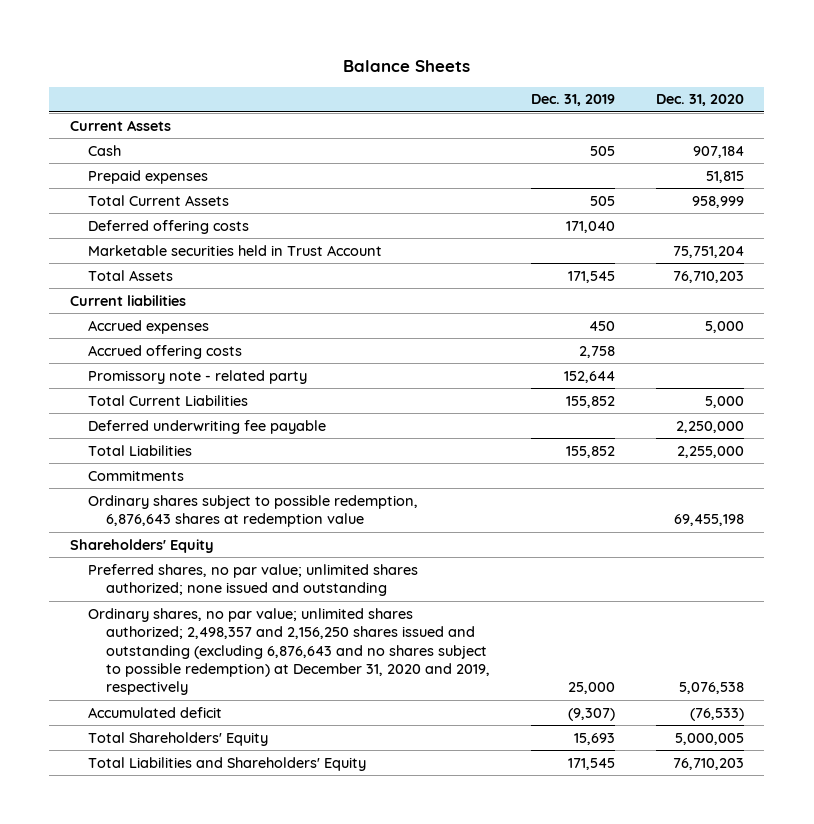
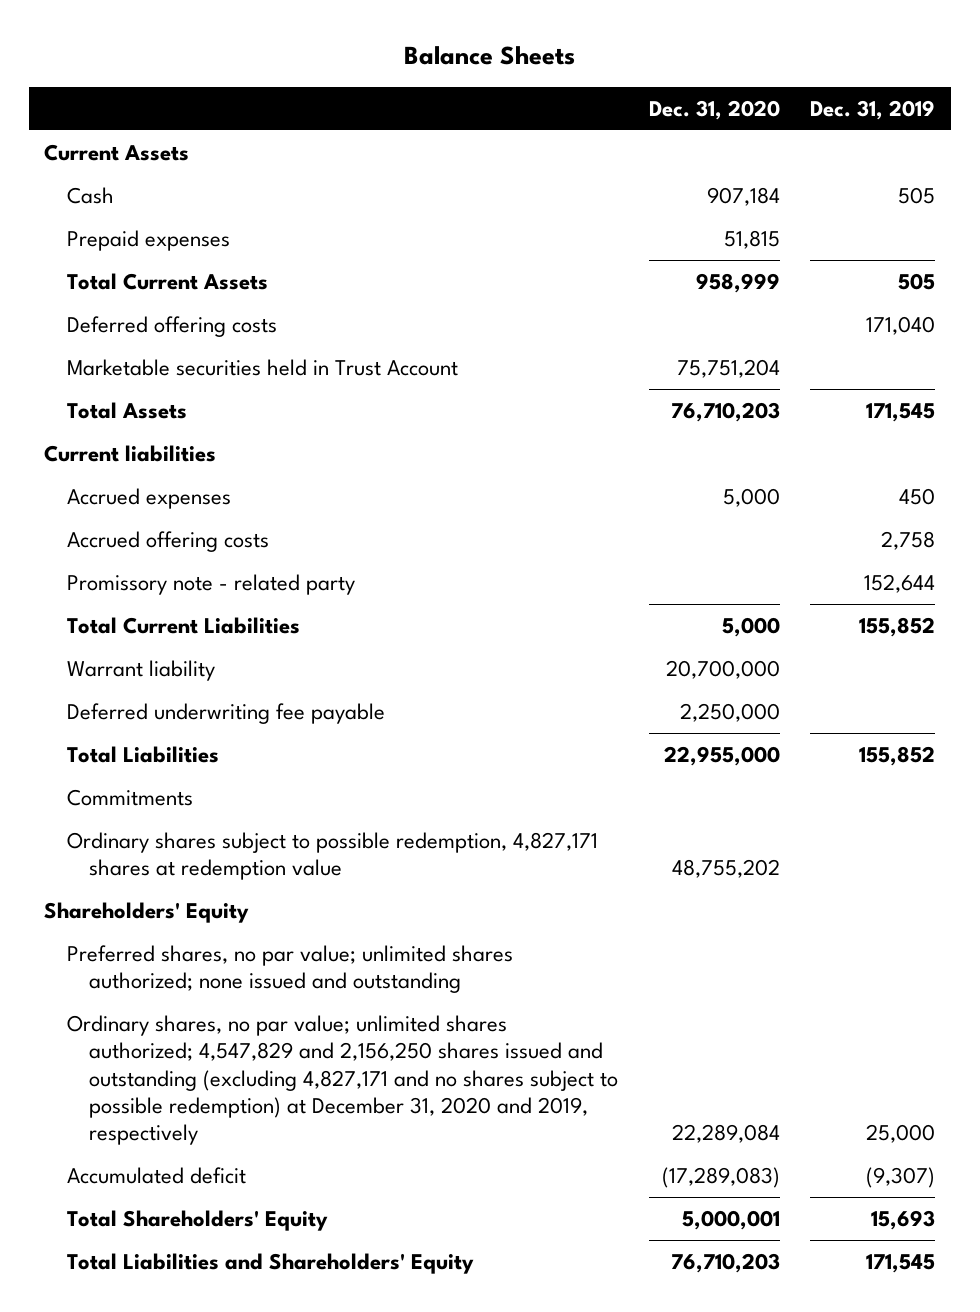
- | Dec. 31, 2019 | Dec. 31, 2020
+ | Dec. 31, 2020 | Dec. 31, 2019
+ Warrant liability | 20,700,000 |
- Total Liabilities | 155,852 | 2,255,000
+ Total Liabilities | 22,955,000 | 155,852
- Ordinary shares subject to possible redemption, 6,876,643 shares at redemption value | | 69,455,198
+ Ordinary shares subject to possible redemption, 4,827,171 shares at redemption value | 48,755,202 |
- Ordinary shares, no par value; unlimited shares authorized; 2,498,357 and 2,156,250 shares issued and outstanding (excluding 6,876,643 and no shares subject to possible redemption) at December 31, 2020 and 2019, respectively | 25,000 | 5,076,538
- Accumulated deficit | (9,307) | (76,533)
- Total Shareholders' Equity | 15,693 | 5,000,005
+ Ordinary shares, no par value; unlimited shares authorized; 4,547,829 and 2,156,250 shares issued and outstanding (excluding 4,827,171 and no shares subject to possible redemption) at December 31, 2020 and 2019, respectively | 22,289,084 | 25,000
+ Accumulated deficit | (17,289,083) | (9,307)
+ Total Shareholders' Equity | 5,000,001 | 15,693

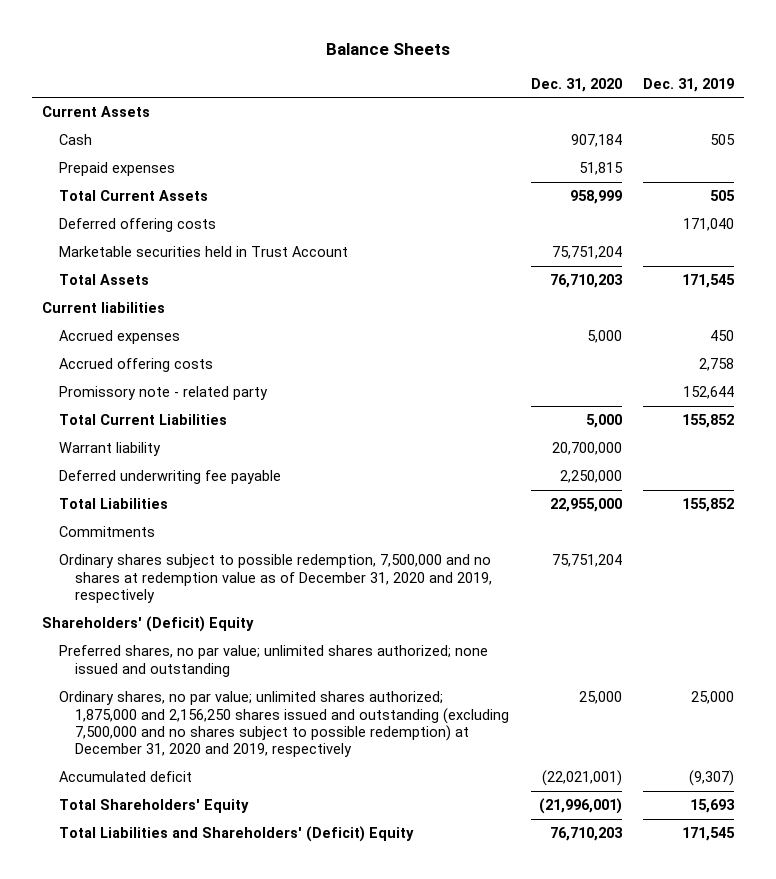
- Ordinary shares subject to possible redemption, 4,827,171 shares at redemption value | 48,755,202 |
- Shareholders' Equity
+ Ordinary shares subject to possible redemption, 7,500,000 and no shares at redemption value as of December 31, 2020 and 2019, respectively | 75,751,204 |
+ Shareholders' (Deficit) Equity
- Ordinary shares, no par value; unlimited shares authorized; 4,547,829 and 2,156,250 shares issued and outstanding (excluding 4,827,171 and no shares subject to possible redemption) at December 31, 2020 and 2019, respectively | 22,289,084 | 25,000
- Accumulated deficit | (17,289,083) | (9,307)
- Total Shareholders' Equity | 5,000,001 | 15,693
- Total Liabilities and Shareholders' Equity | 76,710,203 | 171,545
+ Ordinary shares, no par value; unlimited shares authorized; 1,875,000 and 2,156,250 shares issued and outstanding (excluding 7,500,000 and no shares subject to possible redemption) at December 31, 2020 and 2019, respectively | 25,000 | 25,000
+ Accumulated deficit | (22,021,001) | (9,307)
+ Total Shareholders' Equity | (21,996,001) | 15,693
+ Total Liabilities and Shareholders' (Deficit) Equity | 76,710,203 | 171,545

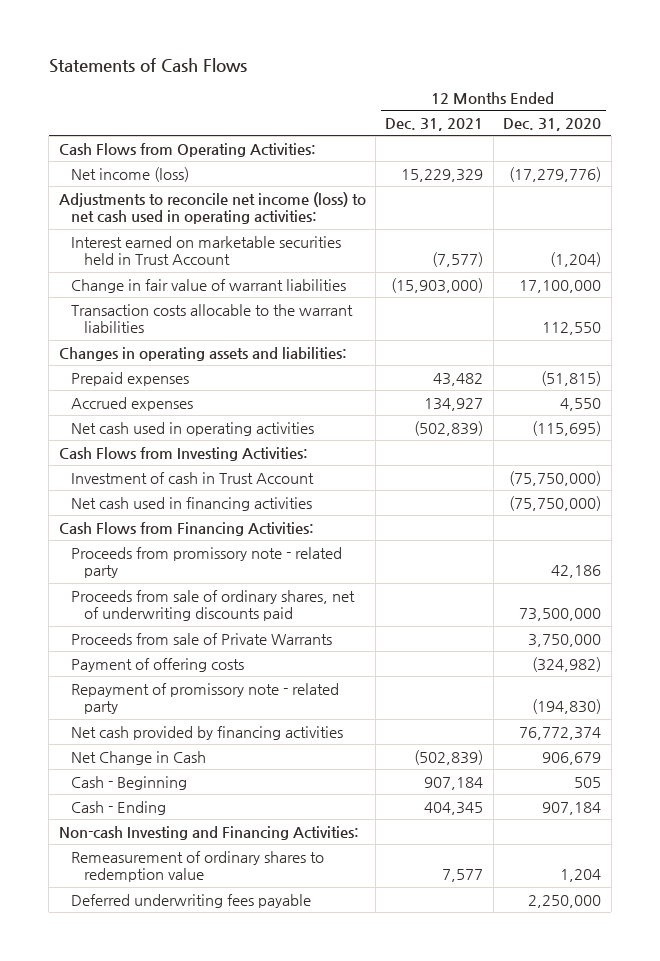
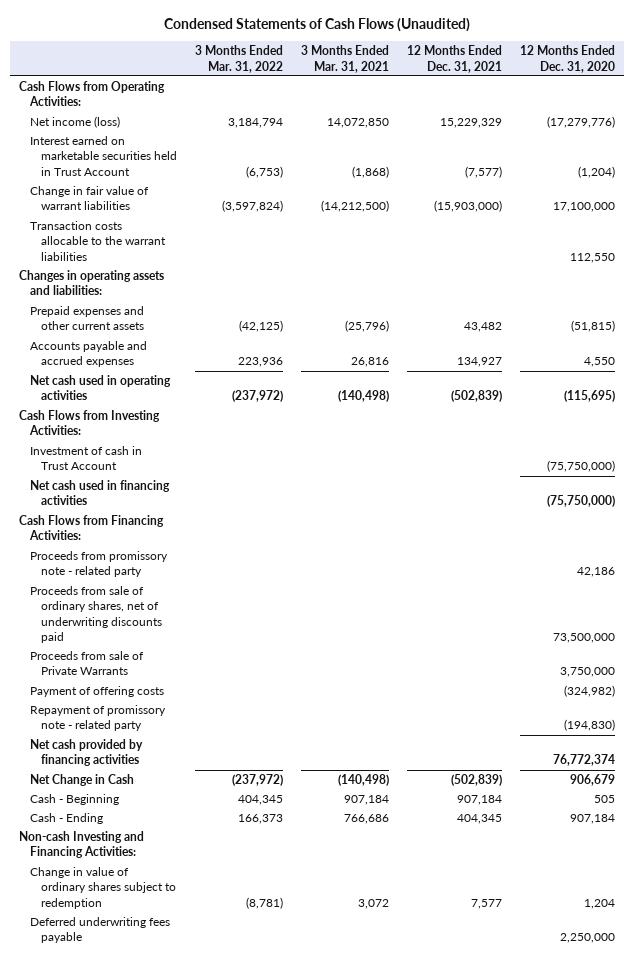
- Statements of Cash Flows
+ Condensed Statements of Cash Flows (Unaudited)
- | 12 Months Ended Dec. 31, 2021 | 12 Months Ended Dec. 31, 2020
+ | 3 Months Ended Mar. 31, 2022 | 3 Months Ended Mar. 31, 2021 | 12 Months Ended Dec. 31, 2021 | 12 Months Ended Dec. 31, 2020
- Adjustments to reconcile net income (loss) to net cash used in operating activities:
- Prepaid expenses | 43,482 | (51,815)
- Accrued expenses | 134,927 | 4,550
+ Prepaid expenses and other current assets | (42,125) | (25,796) | 43,482 | (51,815)
+ Accounts payable and accrued expenses | 223,936 | 26,816 | 134,927 | 4,550
- Remeasurement of ordinary shares to redemption value | 7,577 | 1,204
+ Change in value of ordinary shares subject to redemption | (8,781) | 3,072 | 7,577 | 1,204

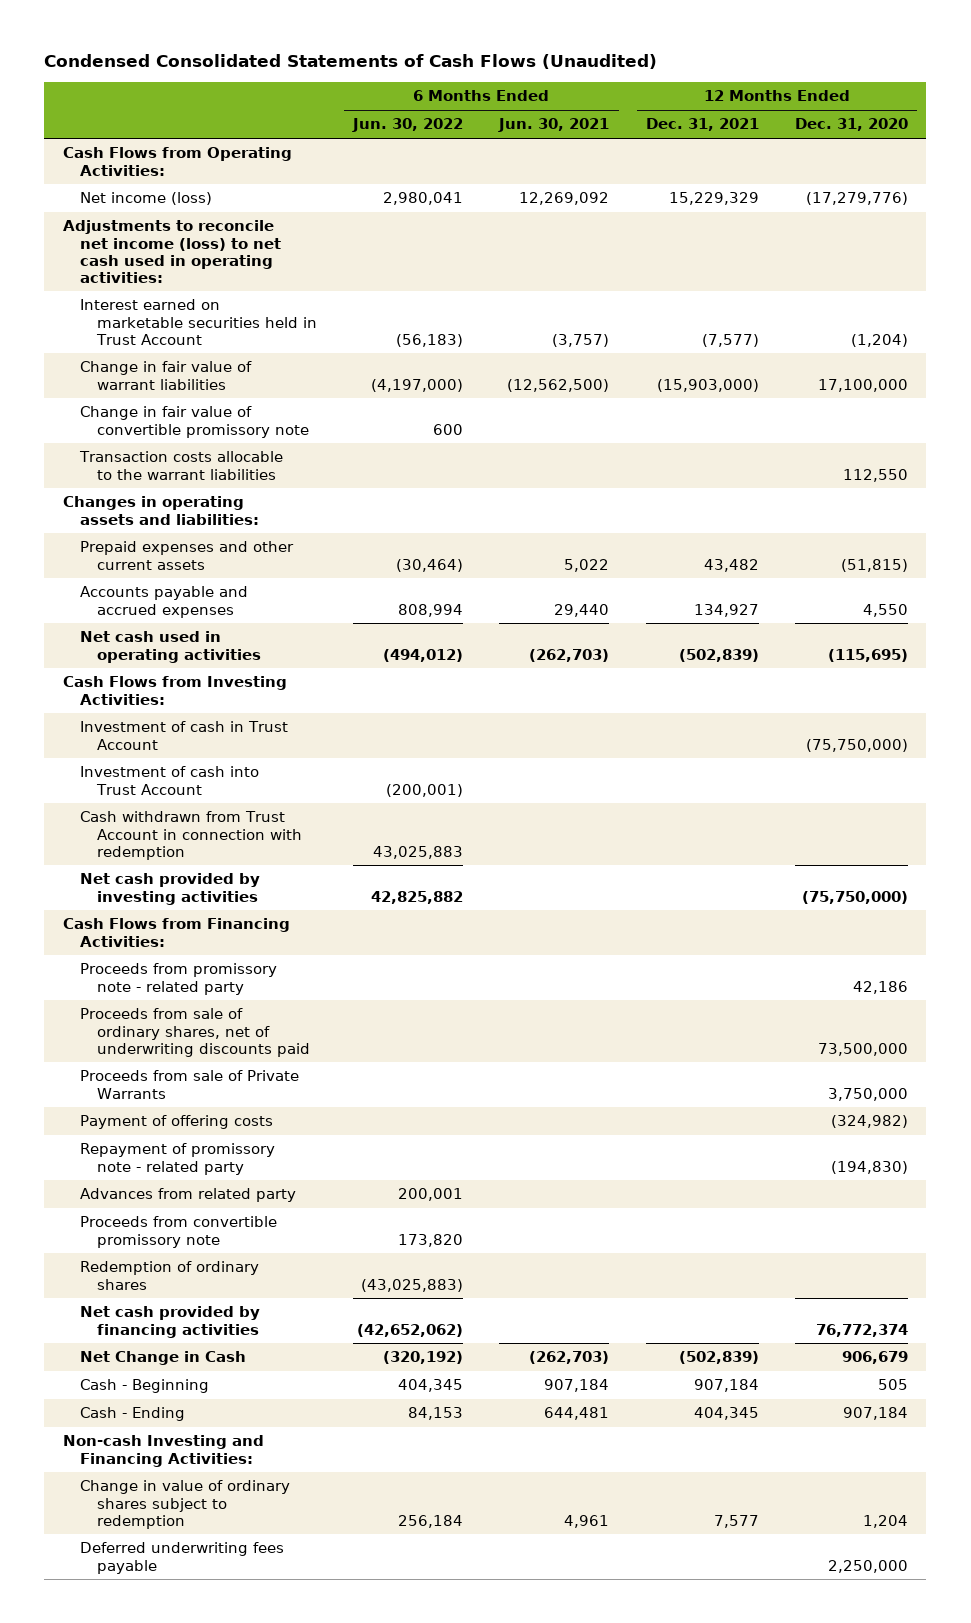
- Condensed Statements of Cash Flows (Unaudited)
+ Condensed Consolidated Statements of Cash Flows (Unaudited)
- | 3 Months Ended Mar. 31, 2022 | 3 Months Ended Mar. 31, 2021 | 12 Months Ended Dec. 31, 2021 | 12 Months Ended Dec. 31, 2020
+ | 6 Months Ended Jun. 30, 2022 | 6 Months Ended Jun. 30, 2021 | 12 Months Ended Dec. 31, 2021 | 12 Months Ended Dec. 31, 2020
+ Adjustments to reconcile net income (loss) to net cash used in operating activities:
+ Change in fair value of convertible promissory note | 600 | | |
- Net cash used in financing activities | | | | (75,750,000)
+ Investment of cash into Trust Account | (200,001) | | |
+ Cash withdrawn from Trust Account in connection with redemption | 43,025,883 | | |
+ Net cash provided by investing activities | 42,825,882 | | | (75,750,000)
+ Advances from related party | 200,001 | | |
+ Proceeds from convertible promissory note | 173,820 | | |
+ Redemption of ordinary shares | (43,025,883) | | |

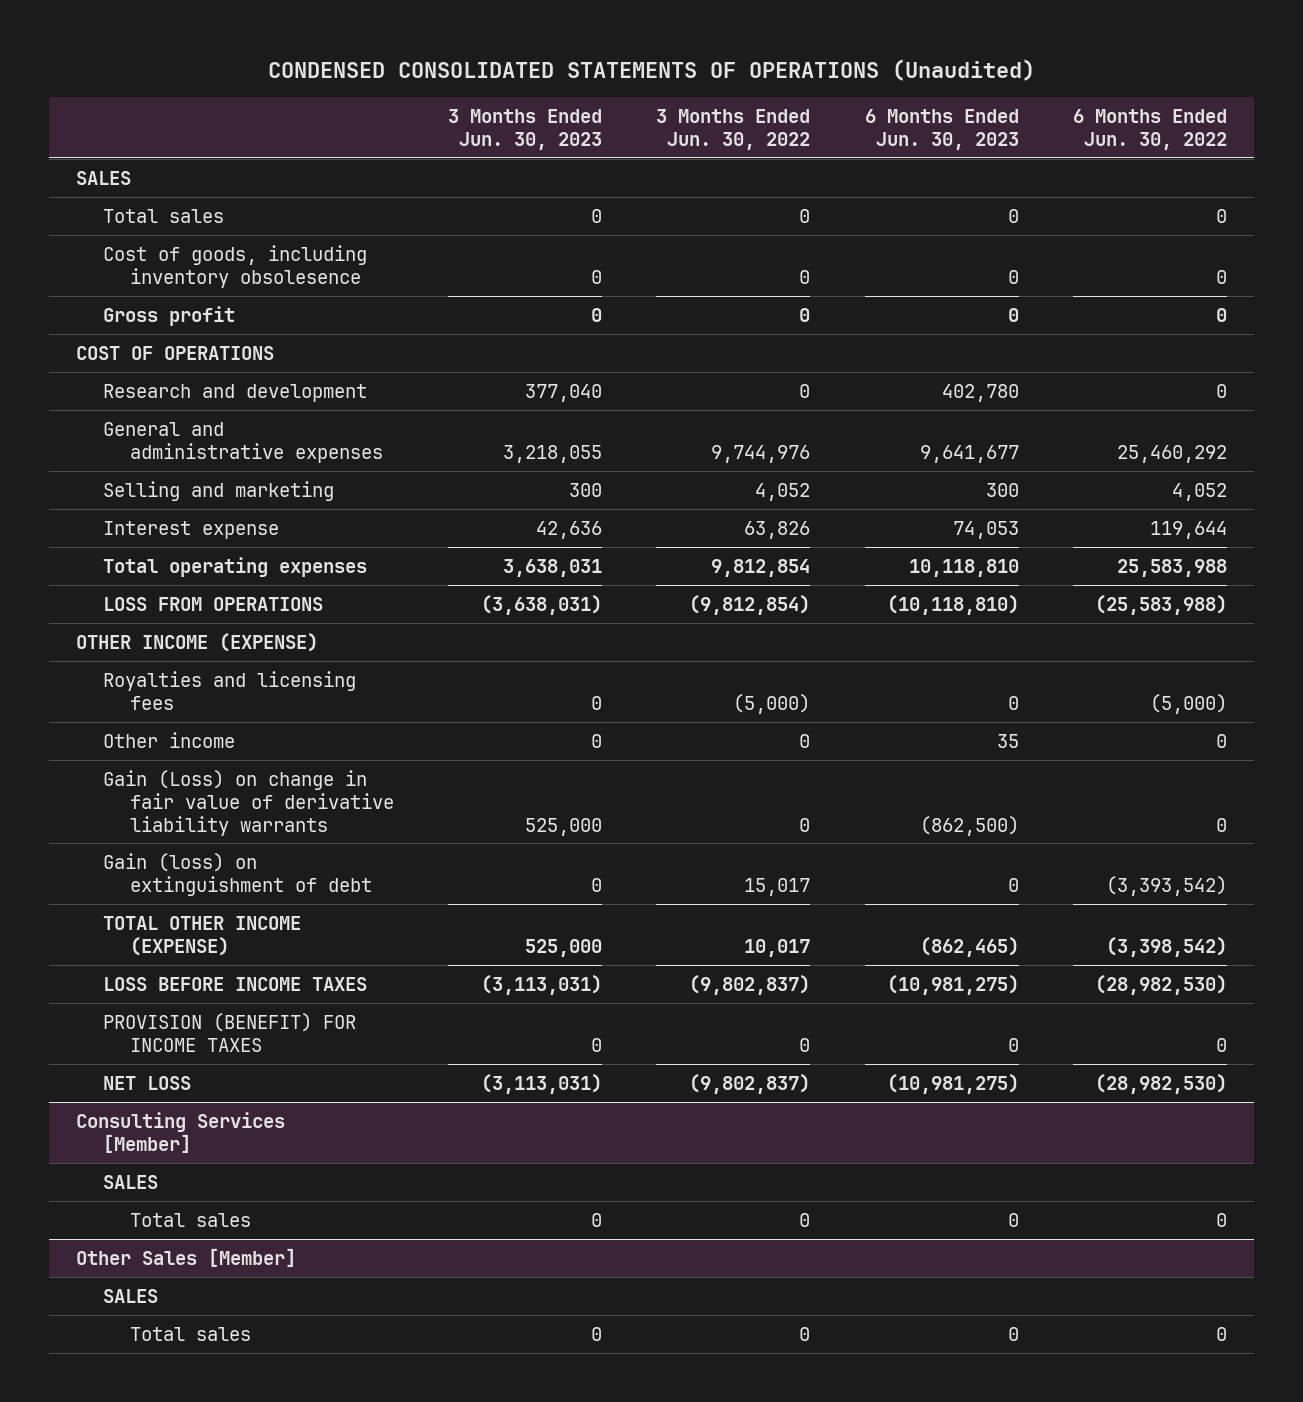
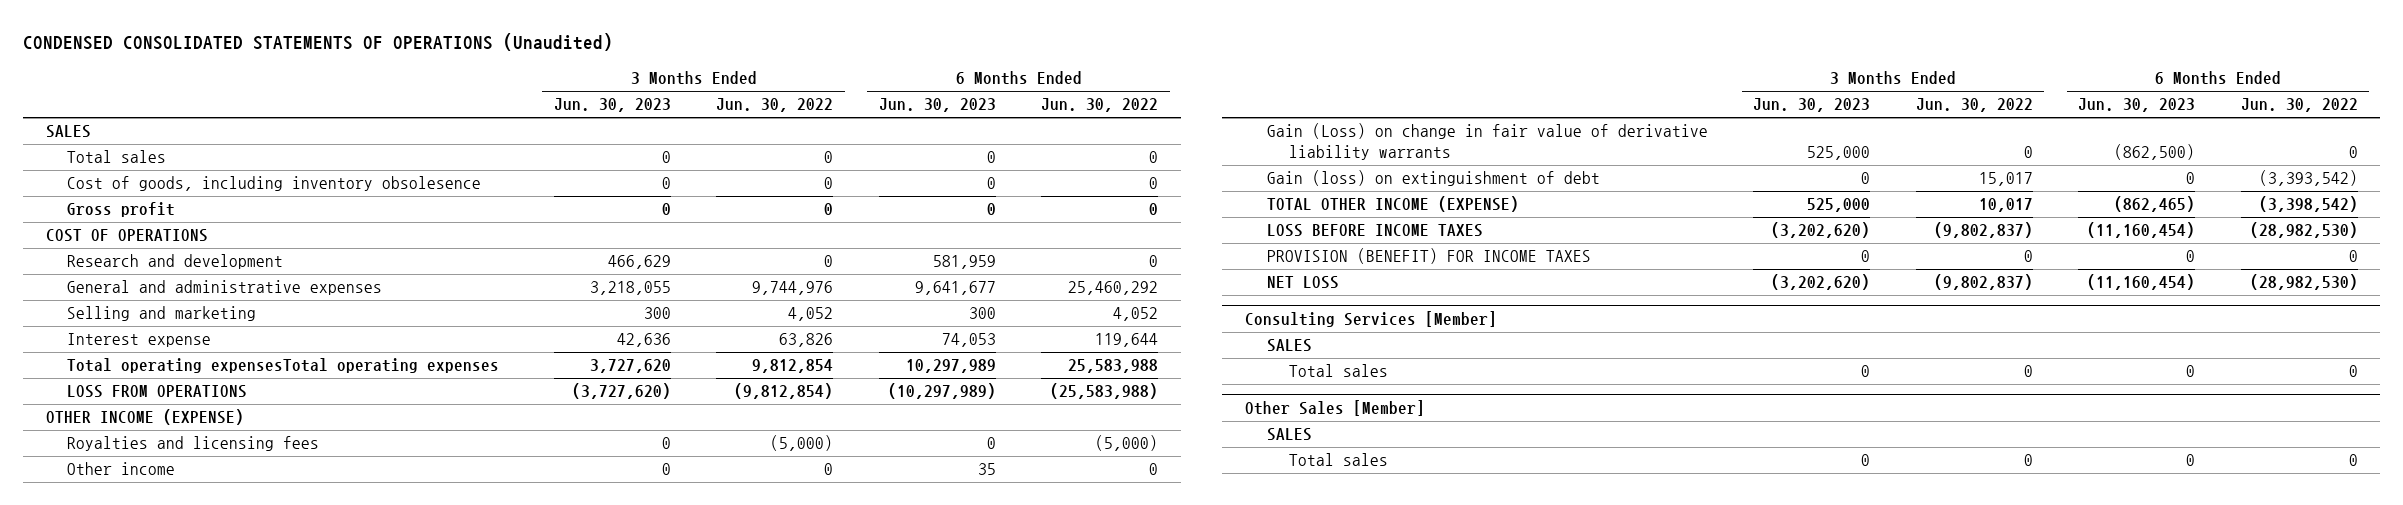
- Research and development | 377,040 | 0 | 402,780 | 0
+ Research and development | 466,629 | 0 | 581,959 | 0
- Total operating expenses | 3,638,031 | 9,812,854 | 10,118,810 | 25,583,988
- LOSS FROM OPERATIONS | (3,638,031) | (9,812,854) | (10,118,810) | (25,583,988)
+ Total operating expensesTotal operating expenses | 3,727,620 | 9,812,854 | 10,297,989 | 25,583,988
+ LOSS FROM OPERATIONS | (3,727,620) | (9,812,854) | (10,297,989) | (25,583,988)
- LOSS BEFORE INCOME TAXES | (3,113,031) | (9,802,837) | (10,981,275) | (28,982,530)
+ LOSS BEFORE INCOME TAXES | (3,202,620) | (9,802,837) | (11,160,454) | (28,982,530)
- NET LOSS | (3,113,031) | (9,802,837) | (10,981,275) | (28,982,530)
+ NET LOSS | (3,202,620) | (9,802,837) | (11,160,454) | (28,982,530)

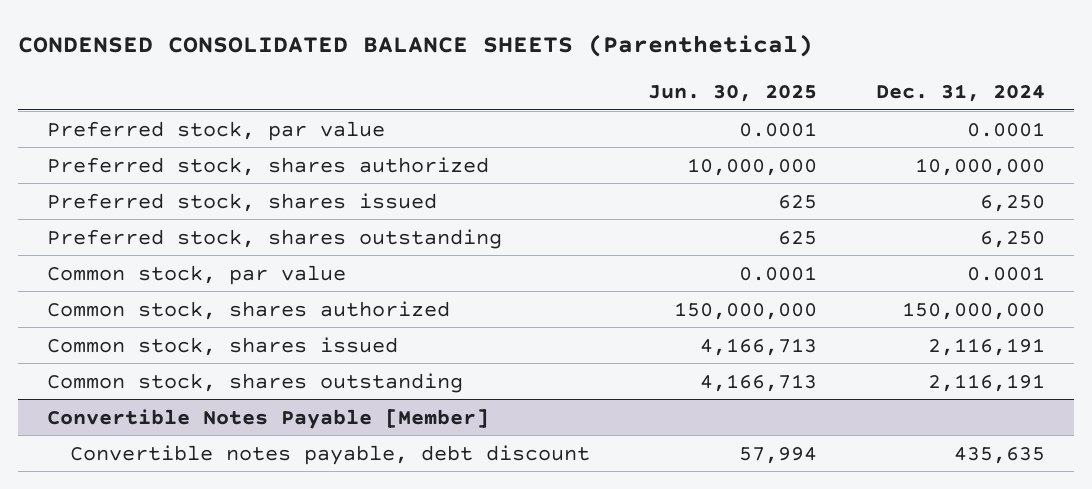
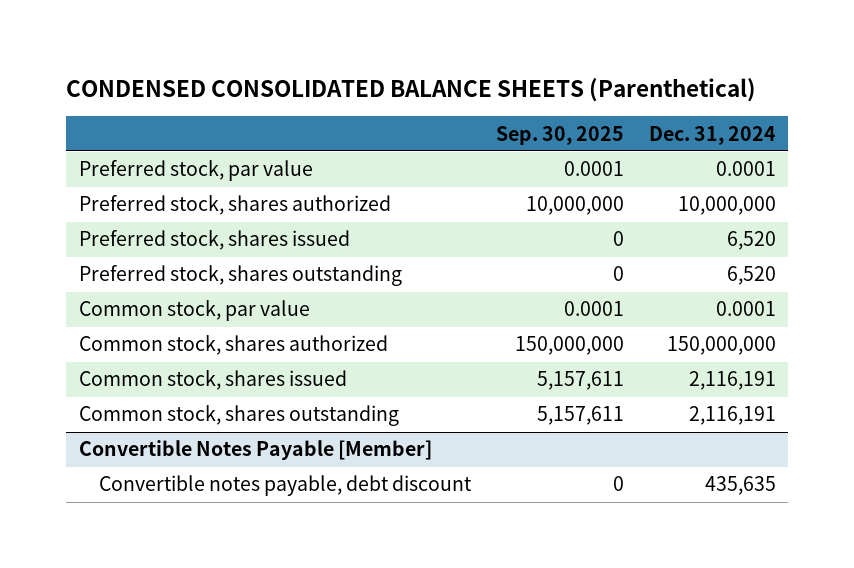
- | Jun. 30, 2025 | Dec. 31, 2024
+ | Sep. 30, 2025 | Dec. 31, 2024
- Preferred stock, shares issued | 625 | 6,250
- Preferred stock, shares outstanding | 625 | 6,250
+ Preferred stock, shares issued | 0 | 6,520
+ Preferred stock, shares outstanding | 0 | 6,520

